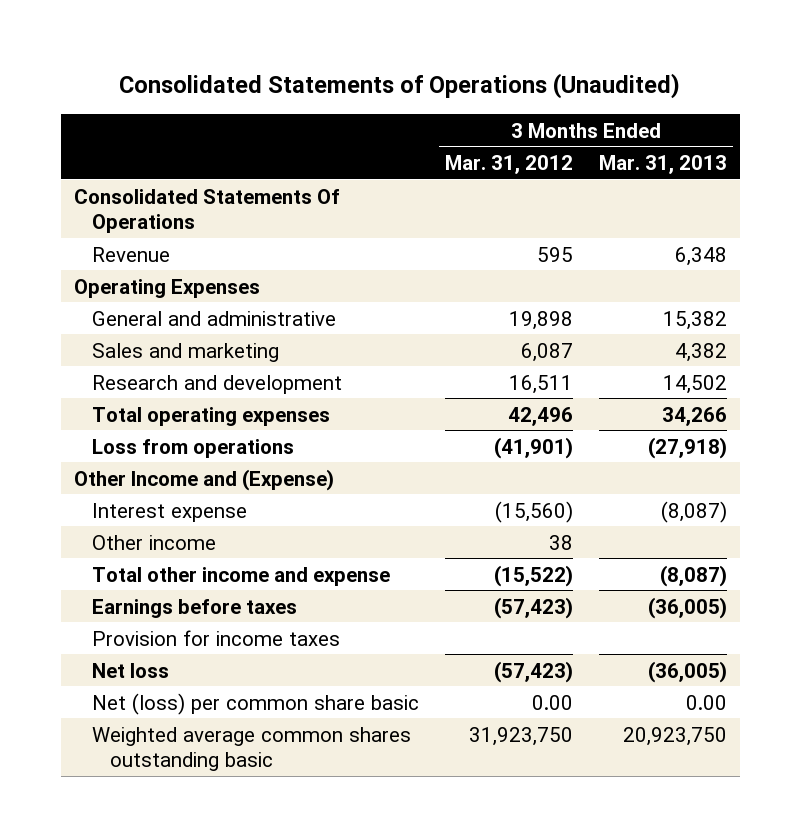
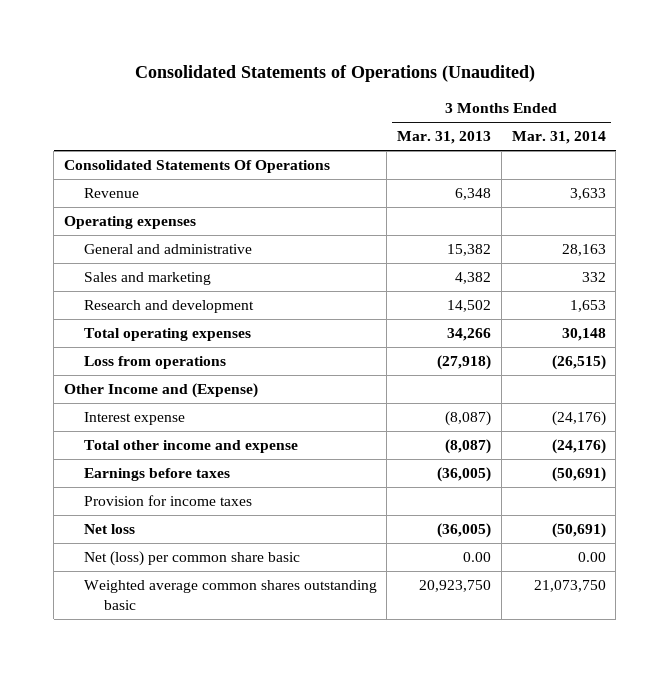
- | 3 Months Ended Mar. 31, 2012 | 3 Months Ended Mar. 31, 2013
+ | 3 Months Ended Mar. 31, 2013 | 3 Months Ended Mar. 31, 2014
- Operating Expenses
+ Operating expenses
- Other income | 38 |

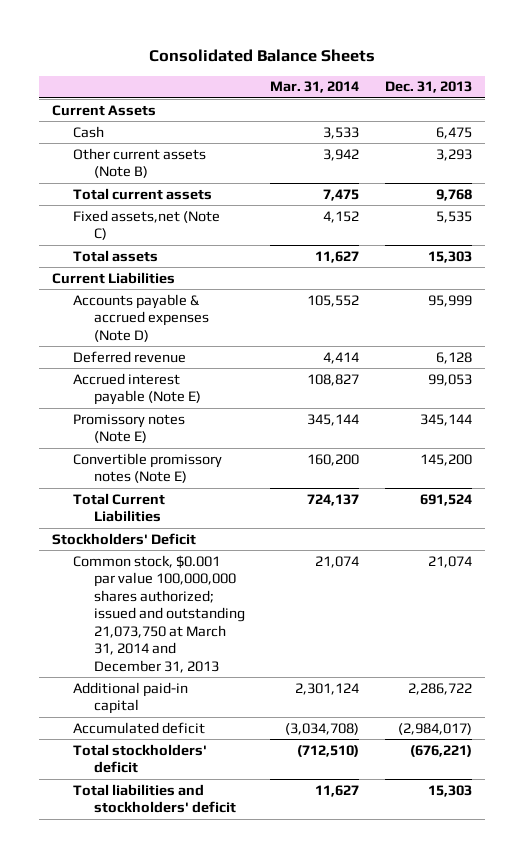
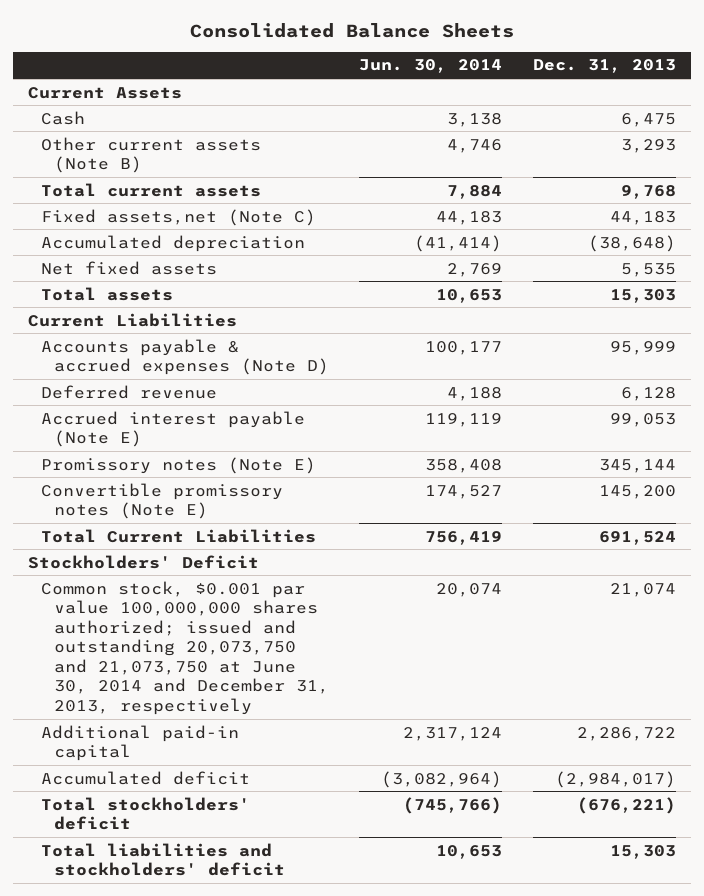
- | Mar. 31, 2014 | Dec. 31, 2013
+ | Jun. 30, 2014 | Dec. 31, 2013
- Fixed assets,net (Note C) | 4,152 | 5,535
+ Fixed assets,net (Note C) | 44,183 | 44,183
+ Accumulated depreciation | (41,414) | (38,648)
+ Net fixed assets | 2,769 | 5,535
- Common stock, $0.001 par value 100,000,000 shares authorized; issued and outstanding 21,073,750 at March 31, 2014 and December 31, 2013 | 21,074 | 21,074
+ Common stock, $0.001 par value 100,000,000 shares authorized; issued and outstanding 20,073,750 and 21,073,750 at June 30, 2014 and December 31, 2013, respectively | 20,074 | 21,074

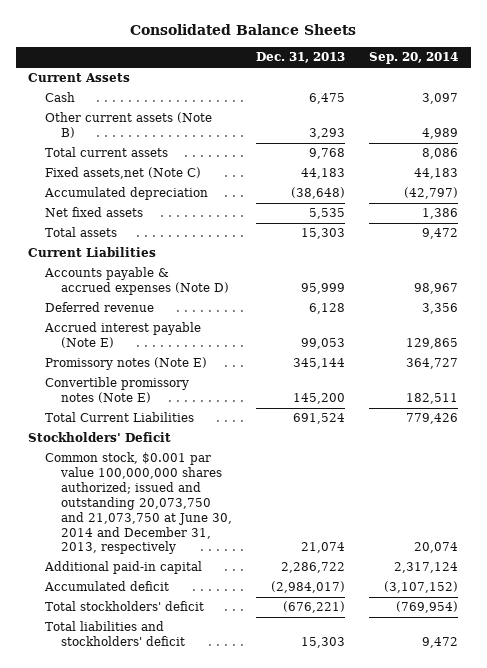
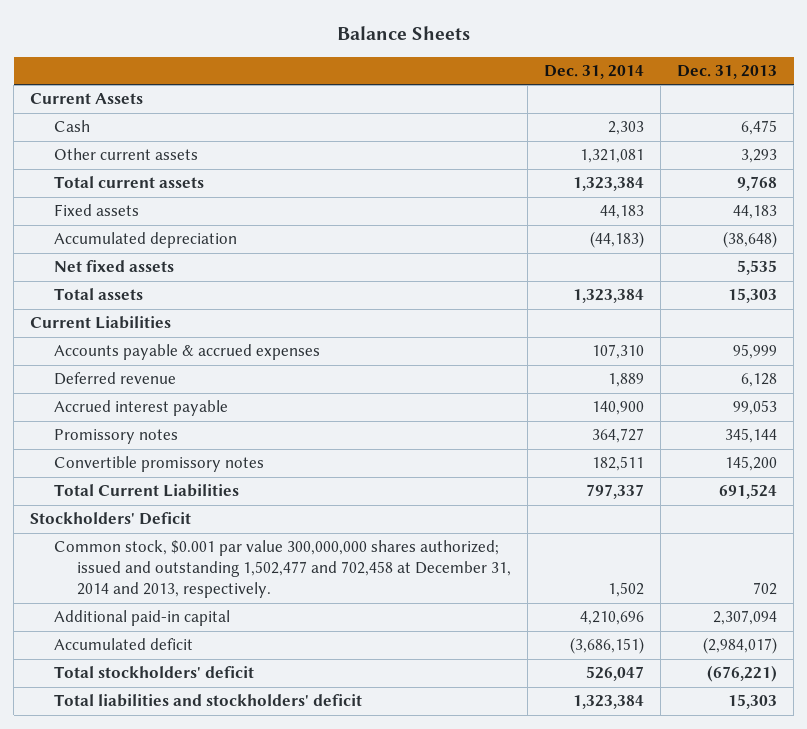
- Consolidated Balance Sheets
+ Balance Sheets
- | Dec. 31, 2013 | Sep. 20, 2014
+ | Dec. 31, 2014 | Dec. 31, 2013
- Other current assets (Note B) | 3,293 | 4,989
+ Other current assets | 1,321,081 | 3,293
- Fixed assets,net (Note C) | 44,183 | 44,183
+ Fixed assets | 44,183 | 44,183
- Accounts payable & accrued expenses (Note D) | 95,999 | 98,967
+ Accounts payable & accrued expenses | 107,310 | 95,999
- Accrued interest payable (Note E) | 99,053 | 129,865
- Promissory notes (Note E) | 345,144 | 364,727
- Convertible promissory notes (Note E) | 145,200 | 182,511
+ Accrued interest payable | 140,900 | 99,053
+ Promissory notes | 364,727 | 345,144
+ Convertible promissory notes | 182,511 | 145,200
- Common stock, $0.001 par value 100,000,000 shares authorized; issued and outstanding 20,073,750 and 21,073,750 at June 30, 2014 and December 31, 2013, respectively | 21,074 | 20,074
- Additional paid-in capital | 2,286,722 | 2,317,124
+ Common stock, $0.001 par value 300,000,000 shares authorized; issued and outstanding 1,502,477 and 702,458 at December 31, 2014 and 2013, respectively. | 1,502 | 702
+ Additional paid-in capital | 4,210,696 | 2,307,094

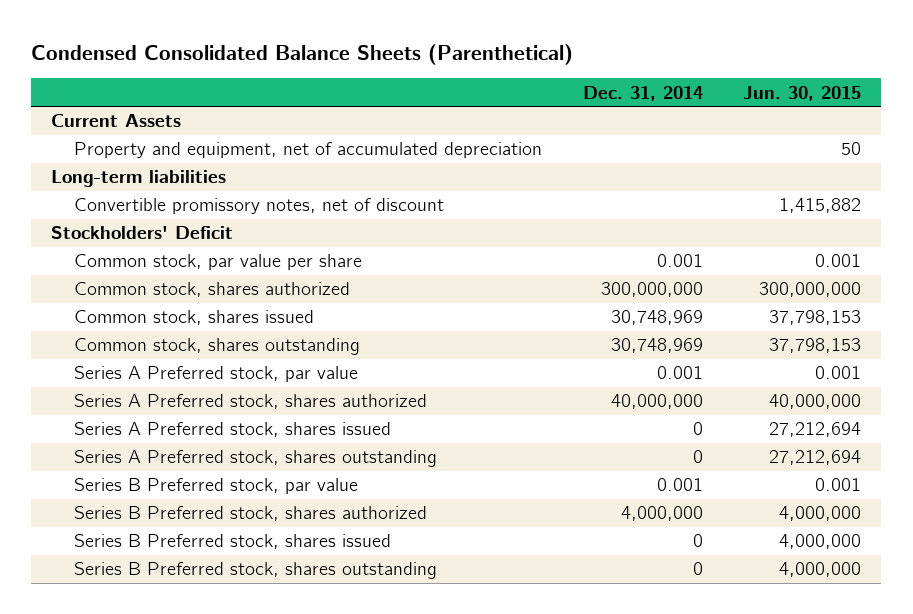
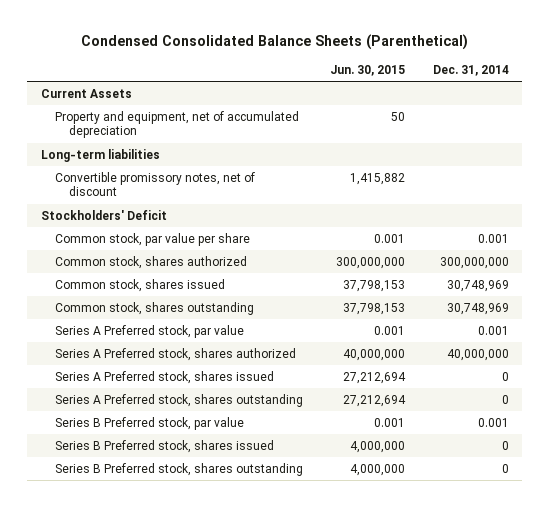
- | Dec. 31, 2014 | Jun. 30, 2015
+ | Jun. 30, 2015 | Dec. 31, 2014
- Series B Preferred stock, shares authorized | 4,000,000 | 4,000,000

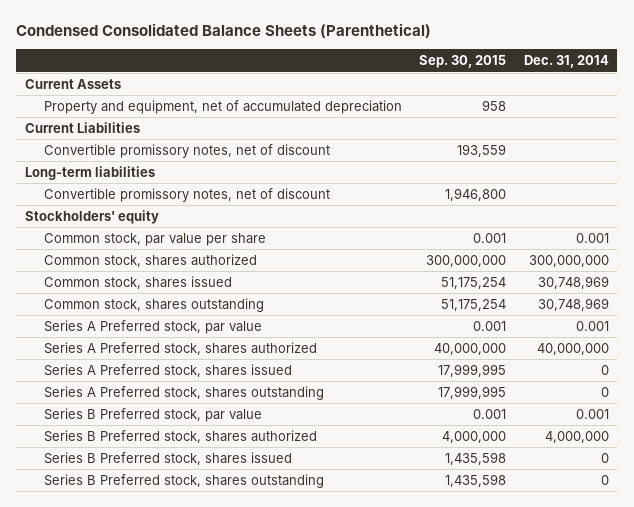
- | Jun. 30, 2015 | Dec. 31, 2014
+ | Sep. 30, 2015 | Dec. 31, 2014
+ Current Liabilities
+ Convertible promissory notes, net of discount | 193,559 |
- Stockholders' Deficit
+ Stockholders' equity
+ Series B Preferred stock, shares authorized | 4,000,000 | 4,000,000

